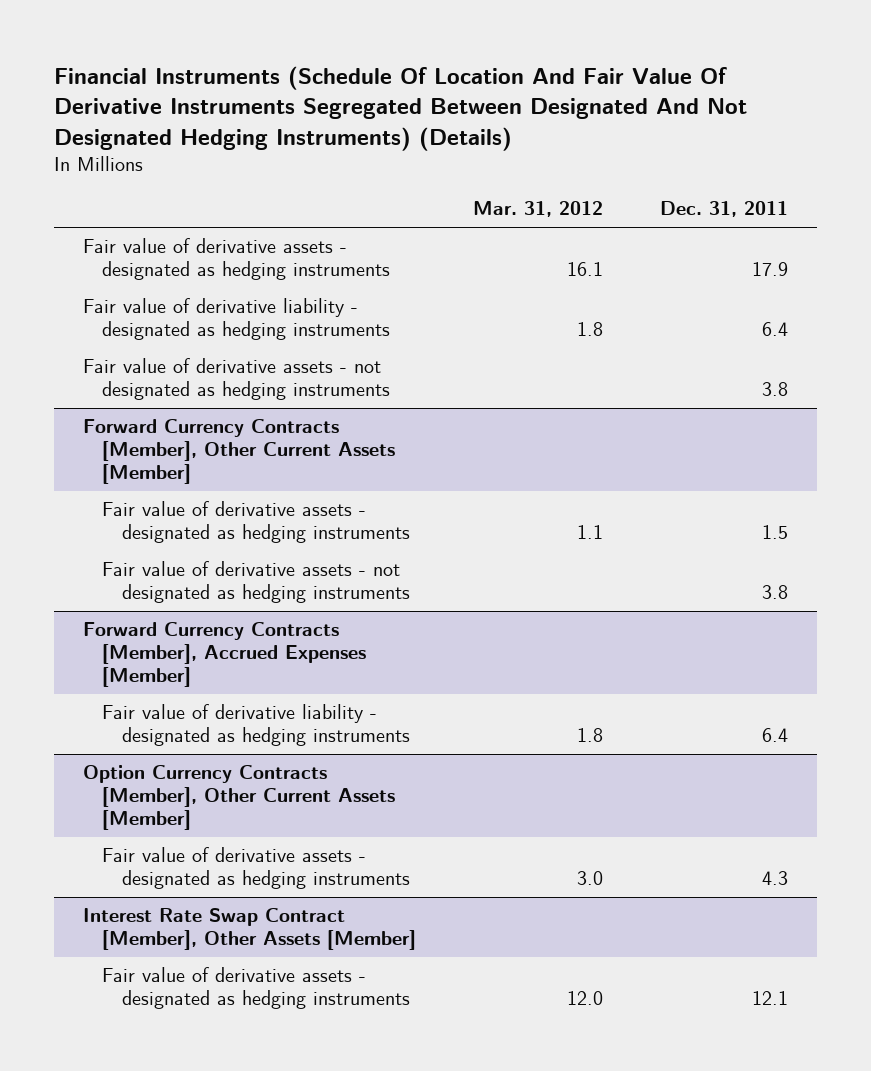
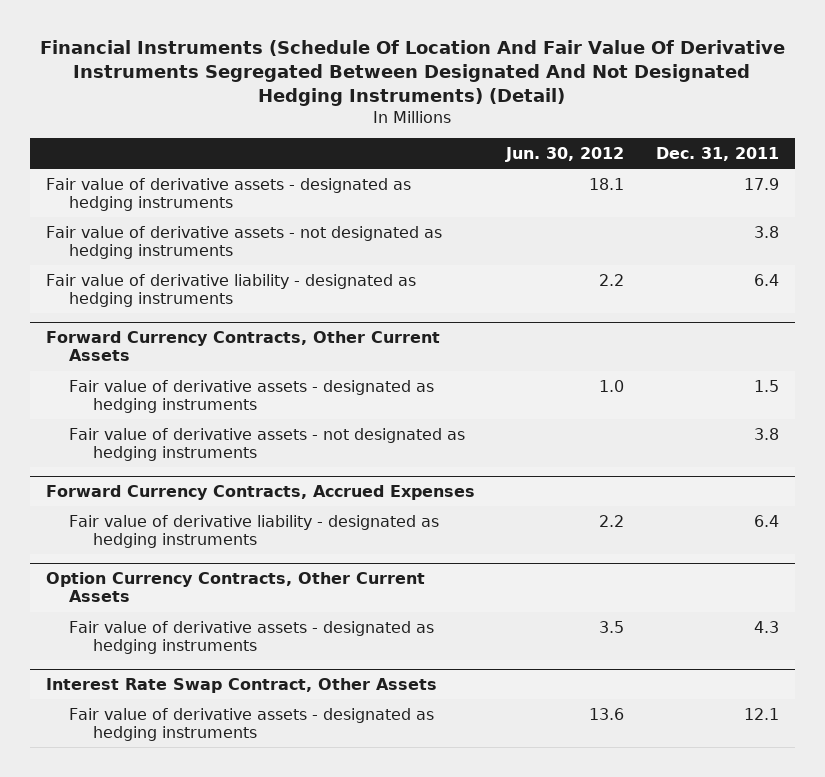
- Financial Instruments (Schedule Of Location And Fair Value Of Derivative Instruments Segregated Between Designated And Not Designated Hedging Instruments) (Details)
+ Financial Instruments (Schedule Of Location And Fair Value Of Derivative Instruments Segregated Between Designated And Not Designated Hedging Instruments) (Detail)
- | Mar. 31, 2012 | Dec. 31, 2011
+ | Jun. 30, 2012 | Dec. 31, 2011
- Forward Currency Contracts [Member], Other Current Assets [Member]
moved down: Fair value of derivative liability - designated as hedging instruments | 2.2 | 6.4
+ Forward Currency Contracts, Other Current Assets
- Forward Currency Contracts [Member], Accrued Expenses [Member]
+ Forward Currency Contracts, Accrued Expenses
- Option Currency Contracts [Member], Other Current Assets [Member]
+ Option Currency Contracts, Other Current Assets
- Interest Rate Swap Contract [Member], Other Assets [Member]
+ Interest Rate Swap Contract, Other Assets

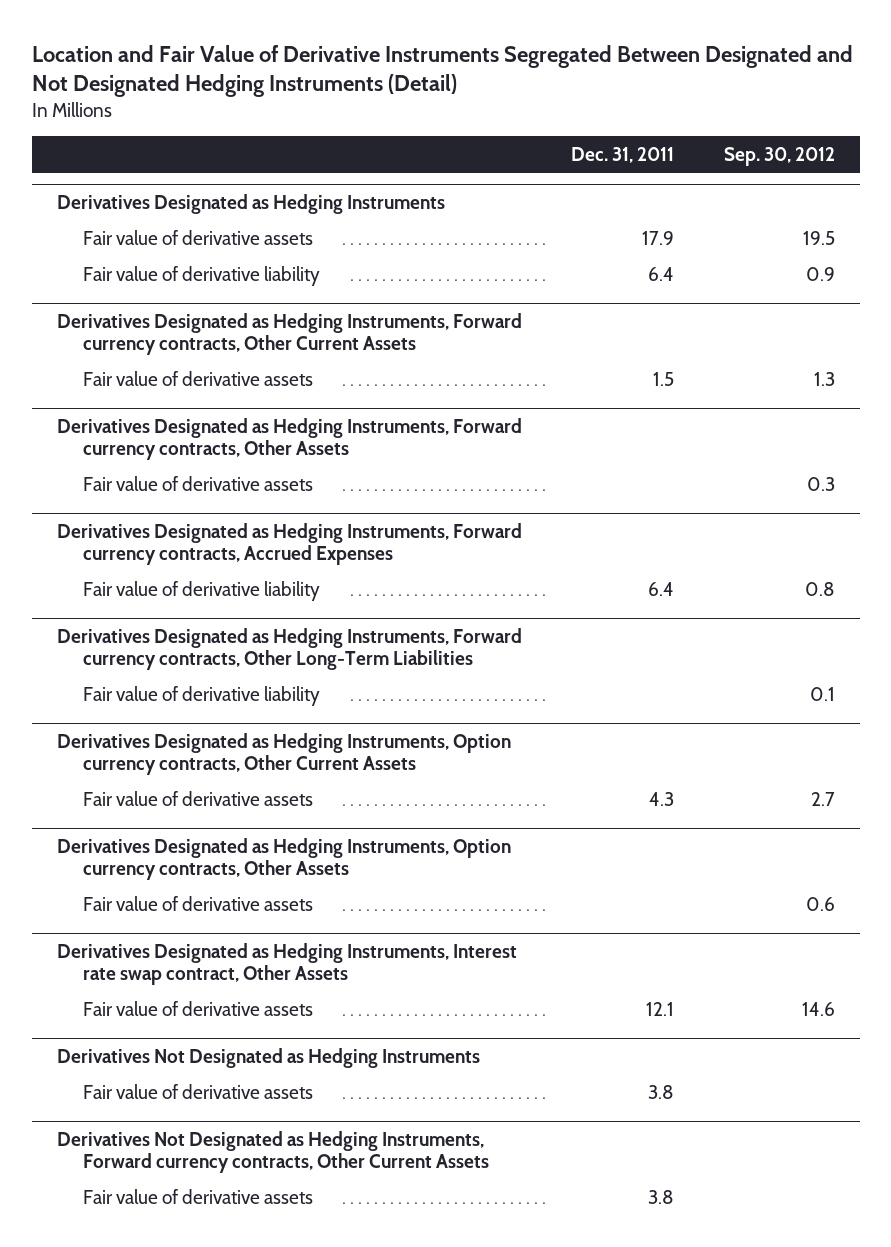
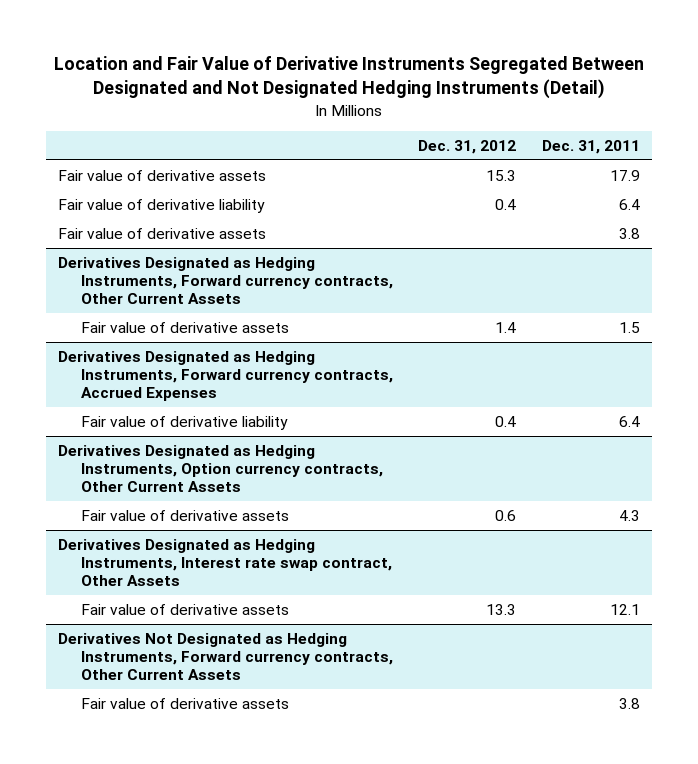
- | Dec. 31, 2011 | Sep. 30, 2012
+ | Dec. 31, 2012 | Dec. 31, 2011
- Derivatives Designated as Hedging Instruments
+ Fair value of derivative assets | | 3.8
- Derivatives Designated as Hedging Instruments, Forward currency contracts, Other Assets
- Fair value of derivative assets | | 0.3
- Derivatives Designated as Hedging Instruments, Forward currency contracts, Other Long-Term Liabilities
- Fair value of derivative liability | | 0.1
- Derivatives Designated as Hedging Instruments, Option currency contracts, Other Assets
- Fair value of derivative assets | | 0.6
- Derivatives Not Designated as Hedging Instruments
- Fair value of derivative assets | 3.8 |

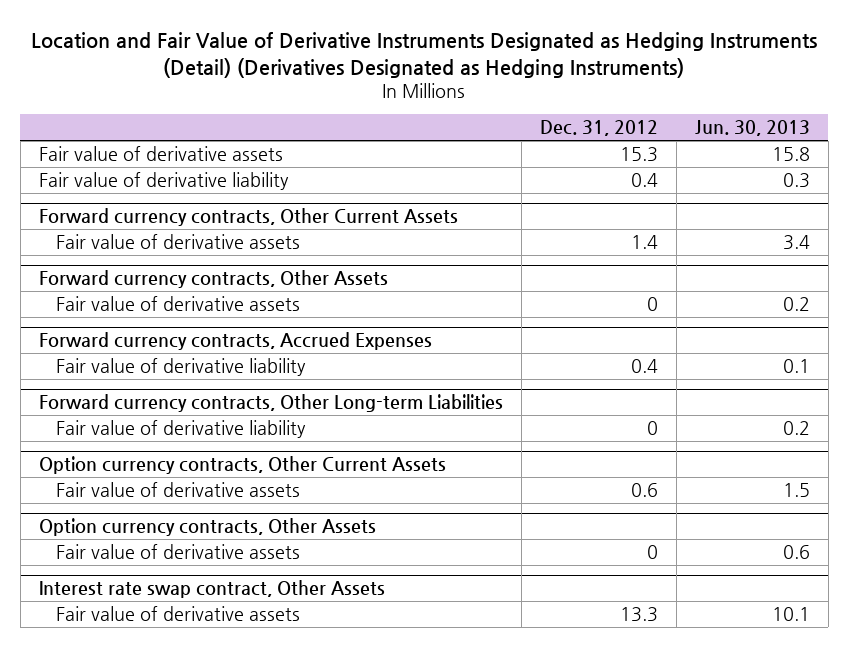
- Location and Fair Value of Derivative Instruments Segregated Between Designated and Not Designated Hedging Instruments (Detail)
+ Location and Fair Value of Derivative Instruments Designated as Hedging Instruments (Detail) (Derivatives Designated as Hedging Instruments)
- | Dec. 31, 2012 | Dec. 31, 2011
+ | Dec. 31, 2012 | Jun. 30, 2013
- Fair value of derivative assets | | 3.8
- Derivatives Designated as Hedging Instruments, Forward currency contracts, Other Current Assets
+ Forward currency contracts, Other Current Assets
- Derivatives Designated as Hedging Instruments, Forward currency contracts, Accrued Expenses
+ Forward currency contracts, Other Assets
+ Fair value of derivative assets | 0 | 0.2
+ Forward currency contracts, Accrued Expenses
- Derivatives Designated as Hedging Instruments, Option currency contracts, Other Current Assets
+ Forward currency contracts, Other Long-term Liabilities
+ Fair value of derivative liability | 0 | 0.2
+ Option currency contracts, Other Current Assets
- Derivatives Designated as Hedging Instruments, Interest rate swap contract, Other Assets
+ Option currency contracts, Other Assets
+ Fair value of derivative assets | 0 | 0.6
+ Interest rate swap contract, Other Assets
- Derivatives Not Designated as Hedging Instruments, Forward currency contracts, Other Current Assets
- Fair value of derivative assets | | 3.8

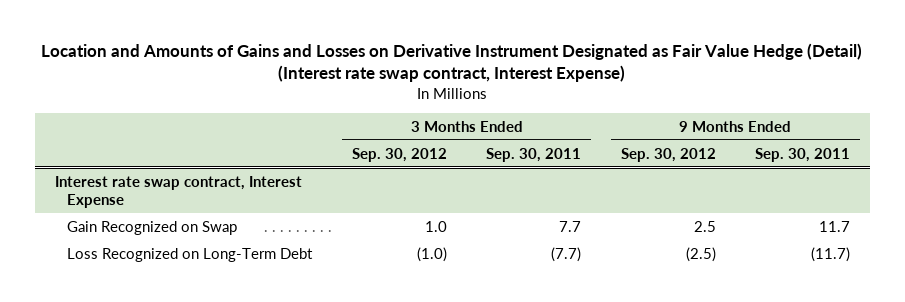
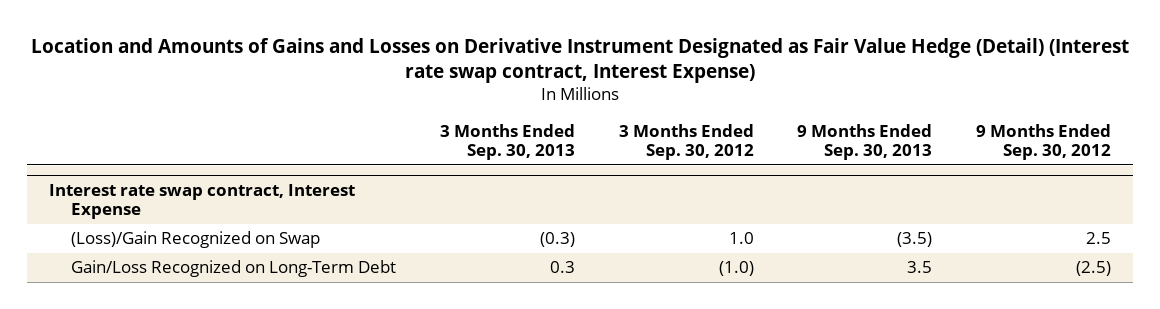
- | 3 Months Ended Sep. 30, 2012 | 3 Months Ended Sep. 30, 2011 | 9 Months Ended Sep. 30, 2012 | 9 Months Ended Sep. 30, 2011
+ | 3 Months Ended Sep. 30, 2013 | 3 Months Ended Sep. 30, 2012 | 9 Months Ended Sep. 30, 2013 | 9 Months Ended Sep. 30, 2012
@ Interest rate swap contract, Interest Expense
- Gain Recognized on Swap | 1.0 | 7.7 | 2.5 | 11.7
- Loss Recognized on Long-Term Debt | (1.0) | (7.7) | (2.5) | (11.7)
+ (Loss)/Gain Recognized on Swap | (0.3) | 1.0 | (3.5) | 2.5
+ Gain/Loss Recognized on Long-Term Debt | 0.3 | (1.0) | 3.5 | (2.5)

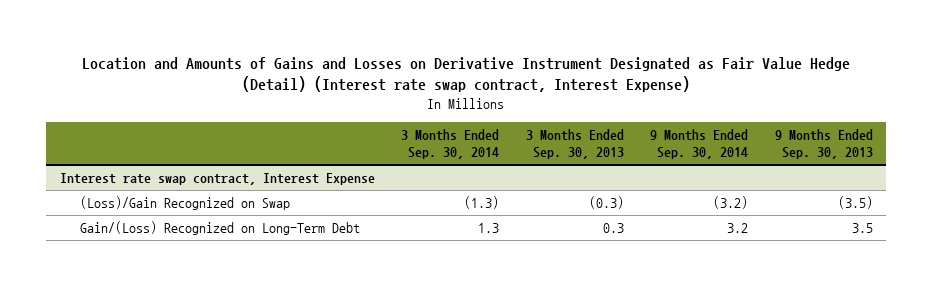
- | 3 Months Ended Sep. 30, 2013 | 3 Months Ended Sep. 30, 2012 | 9 Months Ended Sep. 30, 2013 | 9 Months Ended Sep. 30, 2012
+ | 3 Months Ended Sep. 30, 2014 | 3 Months Ended Sep. 30, 2013 | 9 Months Ended Sep. 30, 2014 | 9 Months Ended Sep. 30, 2013
@ Interest rate swap contract, Interest Expense
- Gain/Loss Recognized on Long-Term Debt | 0.3 | (1.0) | 3.5 | (2.5)
+ Gain/(Loss) Recognized on Long-Term Debt | 1.3 | 0.3 | 3.2 | 3.5

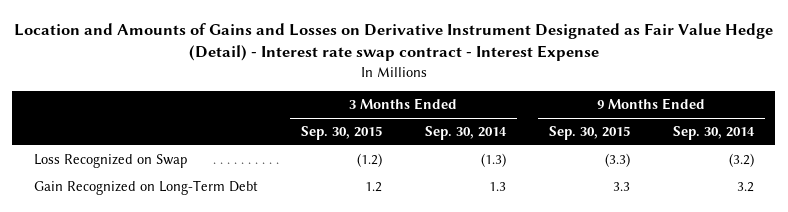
- Location and Amounts of Gains and Losses on Derivative Instrument Designated as Fair Value Hedge (Detail) (Interest rate swap contract, Interest Expense)
+ Location and Amounts of Gains and Losses on Derivative Instrument Designated as Fair Value Hedge (Detail) - Interest rate swap contract - Interest Expense
- | 3 Months Ended Sep. 30, 2014 | 3 Months Ended Sep. 30, 2013 | 9 Months Ended Sep. 30, 2014 | 9 Months Ended Sep. 30, 2013
+ | 3 Months Ended Sep. 30, 2015 | 3 Months Ended Sep. 30, 2014 | 9 Months Ended Sep. 30, 2015 | 9 Months Ended Sep. 30, 2014
- Interest rate swap contract, Interest Expense
- (Loss)/Gain Recognized on Swap | (1.3) | (0.3) | (3.2) | (3.5)
- Gain/(Loss) Recognized on Long-Term Debt | 1.3 | 0.3 | 3.2 | 3.5
+ Loss Recognized on Swap | (1.2) | (1.3) | (3.3) | (3.2)
+ Gain Recognized on Long-Term Debt | 1.2 | 1.3 | 3.3 | 3.2

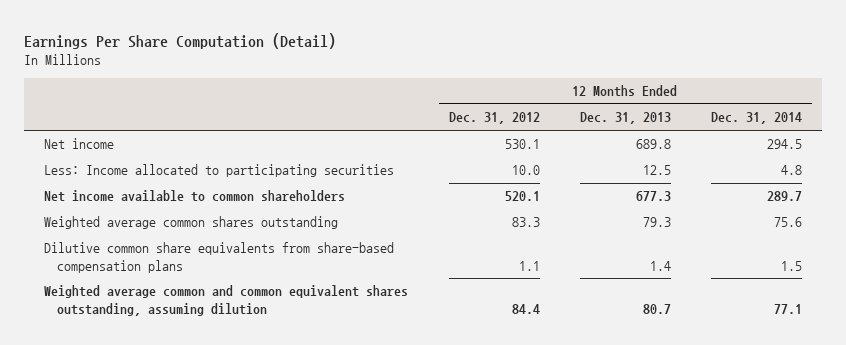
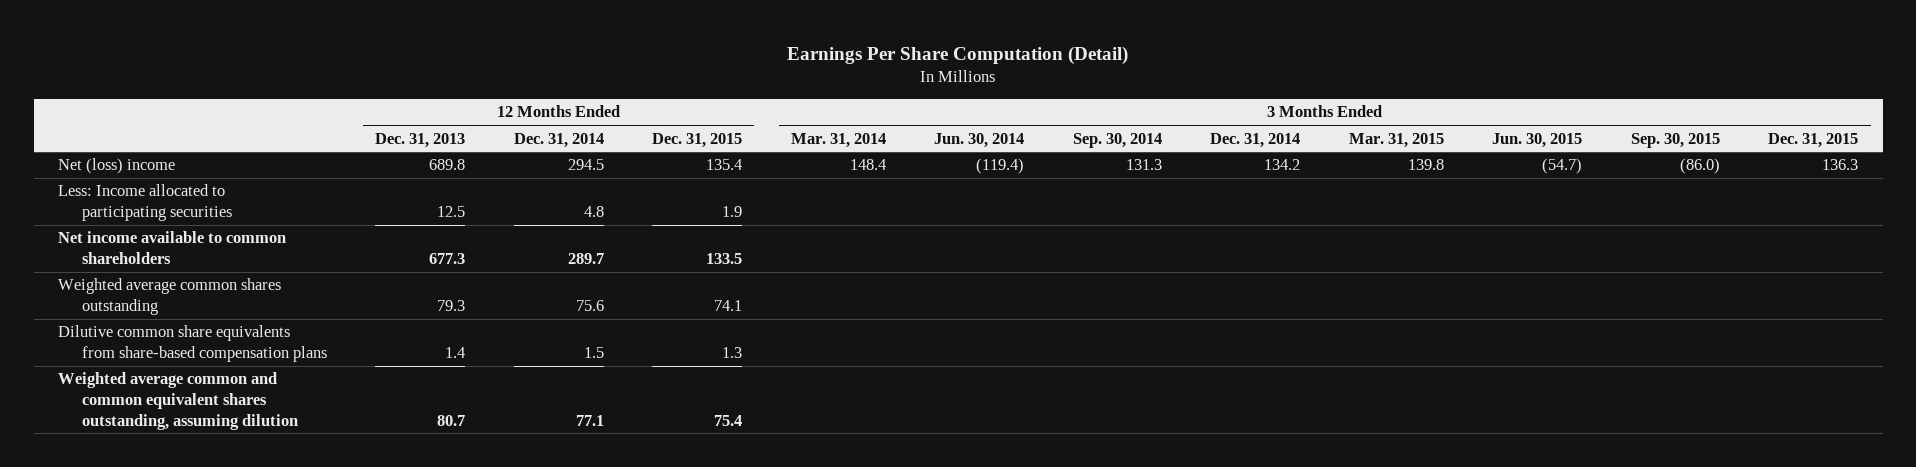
- | 12 Months Ended Dec. 31, 2012 | 12 Months Ended Dec. 31, 2013 | 12 Months Ended Dec. 31, 2014
+ | 12 Months Ended Dec. 31, 2013 | 12 Months Ended Dec. 31, 2014 | 12 Months Ended Dec. 31, 2015 | 3 Months Ended Mar. 31, 2014 | 3 Months Ended Jun. 30, 2014 | 3 Months Ended Sep. 30, 2014 | 3 Months Ended Dec. 31, 2014 | 3 Months Ended Mar. 31, 2015 | 3 Months Ended Jun. 30, 2015 | 3 Months Ended Sep. 30, 2015 | 3 Months Ended Dec. 31, 2015
- Net income | 530.1 | 689.8 | 294.5
+ Net (loss) income | 689.8 | 294.5 | 135.4 | 148.4 | (119.4) | 131.3 | 134.2 | 139.8 | (54.7) | (86.0) | 136.3

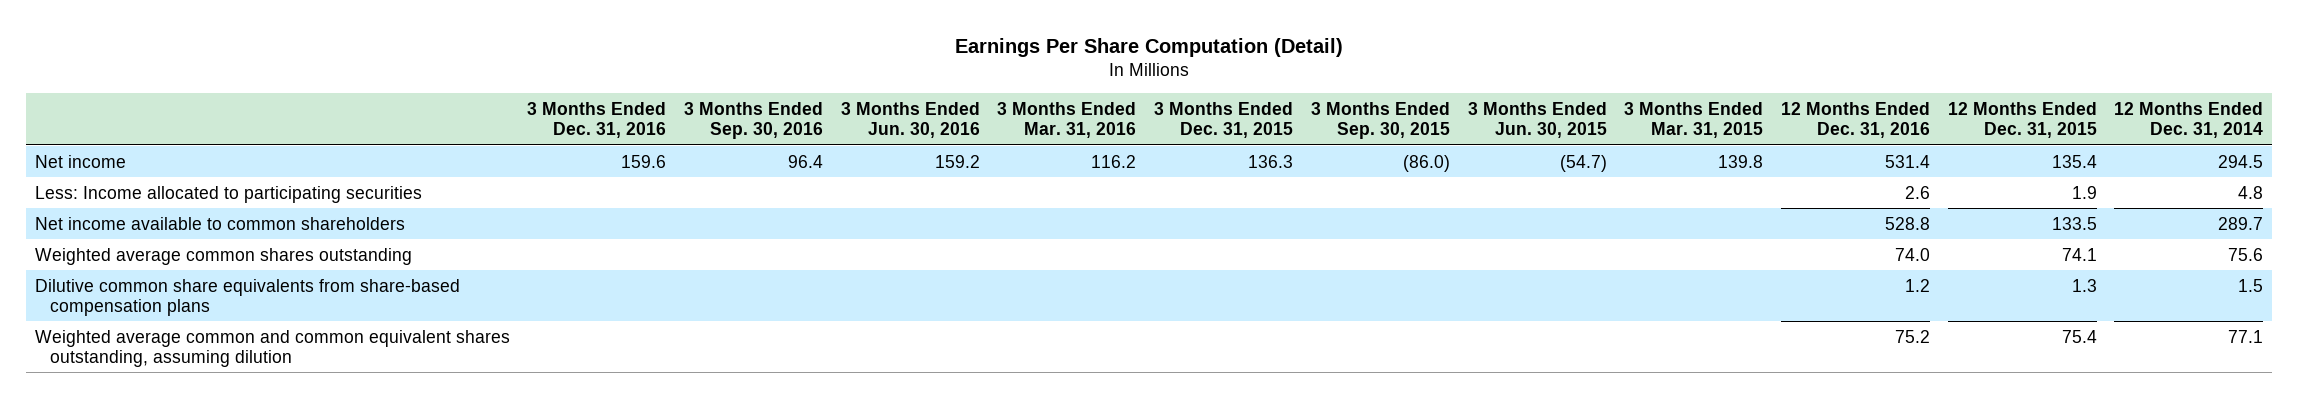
- | 12 Months Ended Dec. 31, 2013 | 12 Months Ended Dec. 31, 2014 | 12 Months Ended Dec. 31, 2015 | 3 Months Ended Mar. 31, 2014 | 3 Months Ended Jun. 30, 2014 | 3 Months Ended Sep. 30, 2014 | 3 Months Ended Dec. 31, 2014 | 3 Months Ended Mar. 31, 2015 | 3 Months Ended Jun. 30, 2015 | 3 Months Ended Sep. 30, 2015 | 3 Months Ended Dec. 31, 2015
+ | 3 Months Ended Dec. 31, 2016 | 3 Months Ended Sep. 30, 2016 | 3 Months Ended Jun. 30, 2016 | 3 Months Ended Mar. 31, 2016 | 3 Months Ended Dec. 31, 2015 | 3 Months Ended Sep. 30, 2015 | 3 Months Ended Jun. 30, 2015 | 3 Months Ended Mar. 31, 2015 | 12 Months Ended Dec. 31, 2016 | 12 Months Ended Dec. 31, 2015 | 12 Months Ended Dec. 31, 2014
- Net (loss) income | 689.8 | 294.5 | 135.4 | 148.4 | (119.4) | 131.3 | 134.2 | 139.8 | (54.7) | (86.0) | 136.3
+ Net income | 159.6 | 96.4 | 159.2 | 116.2 | 136.3 | (86.0) | (54.7) | 139.8 | 531.4 | 135.4 | 294.5

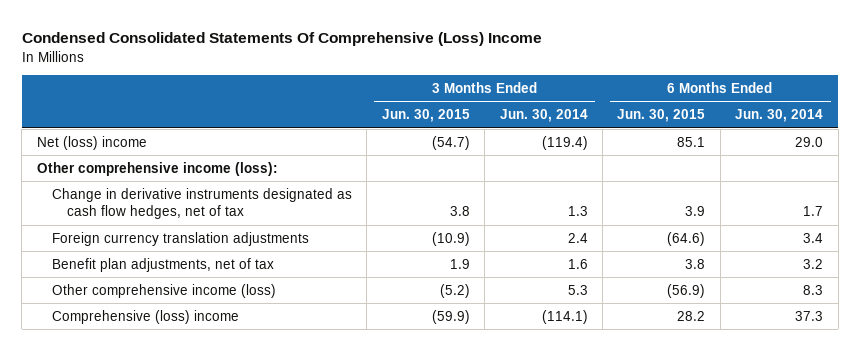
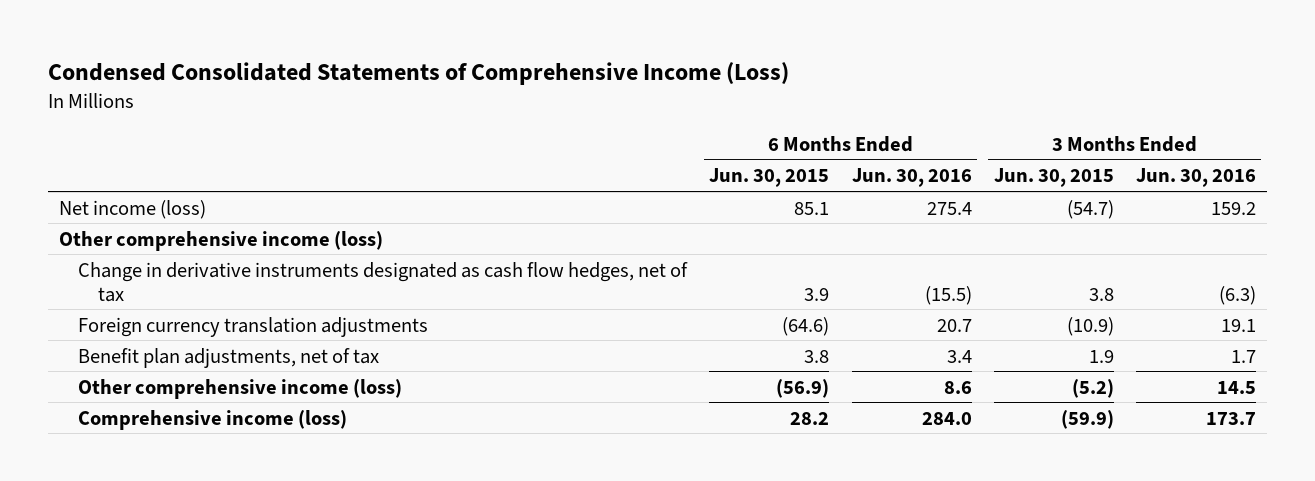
- Condensed Consolidated Statements Of Comprehensive (Loss) Income
+ Condensed Consolidated Statements of Comprehensive Income (Loss)
- | 3 Months Ended Jun. 30, 2015 | 3 Months Ended Jun. 30, 2014 | 6 Months Ended Jun. 30, 2015 | 6 Months Ended Jun. 30, 2014
+ | 6 Months Ended Jun. 30, 2015 | 6 Months Ended Jun. 30, 2016 | 3 Months Ended Jun. 30, 2015 | 3 Months Ended Jun. 30, 2016
- Net (loss) income | (54.7) | (119.4) | 85.1 | 29.0
- Other comprehensive income (loss):
+ Net income (loss) | 85.1 | 275.4 | (54.7) | 159.2
+ Other comprehensive income (loss)
- Comprehensive (loss) income | (59.9) | (114.1) | 28.2 | 37.3
+ Comprehensive income (loss) | 28.2 | 284.0 | (59.9) | 173.7

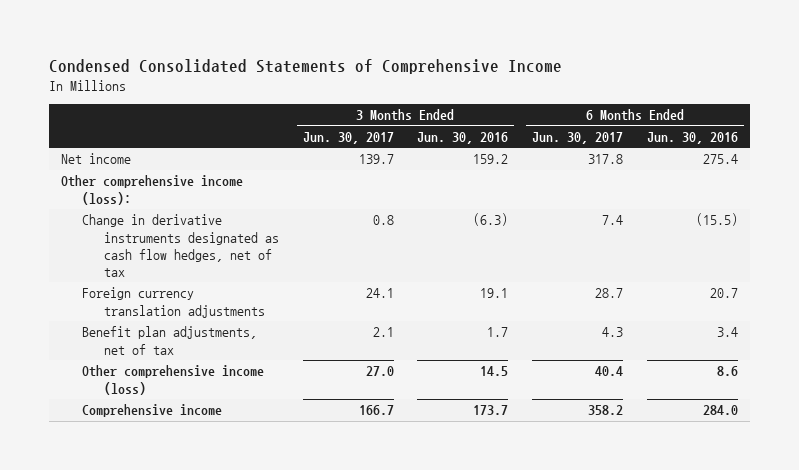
- Condensed Consolidated Statements of Comprehensive Income (Loss)
+ Condensed Consolidated Statements of Comprehensive Income
- | 6 Months Ended Jun. 30, 2015 | 6 Months Ended Jun. 30, 2016 | 3 Months Ended Jun. 30, 2015 | 3 Months Ended Jun. 30, 2016
+ | 3 Months Ended Jun. 30, 2017 | 3 Months Ended Jun. 30, 2016 | 6 Months Ended Jun. 30, 2017 | 6 Months Ended Jun. 30, 2016
- Net income (loss) | 85.1 | 275.4 | (54.7) | 159.2
- Other comprehensive income (loss)
+ Net income | 139.7 | 159.2 | 317.8 | 275.4
+ Other comprehensive income (loss):
- Comprehensive income (loss) | 28.2 | 284.0 | (59.9) | 173.7
+ Comprehensive income | 166.7 | 173.7 | 358.2 | 284.0

